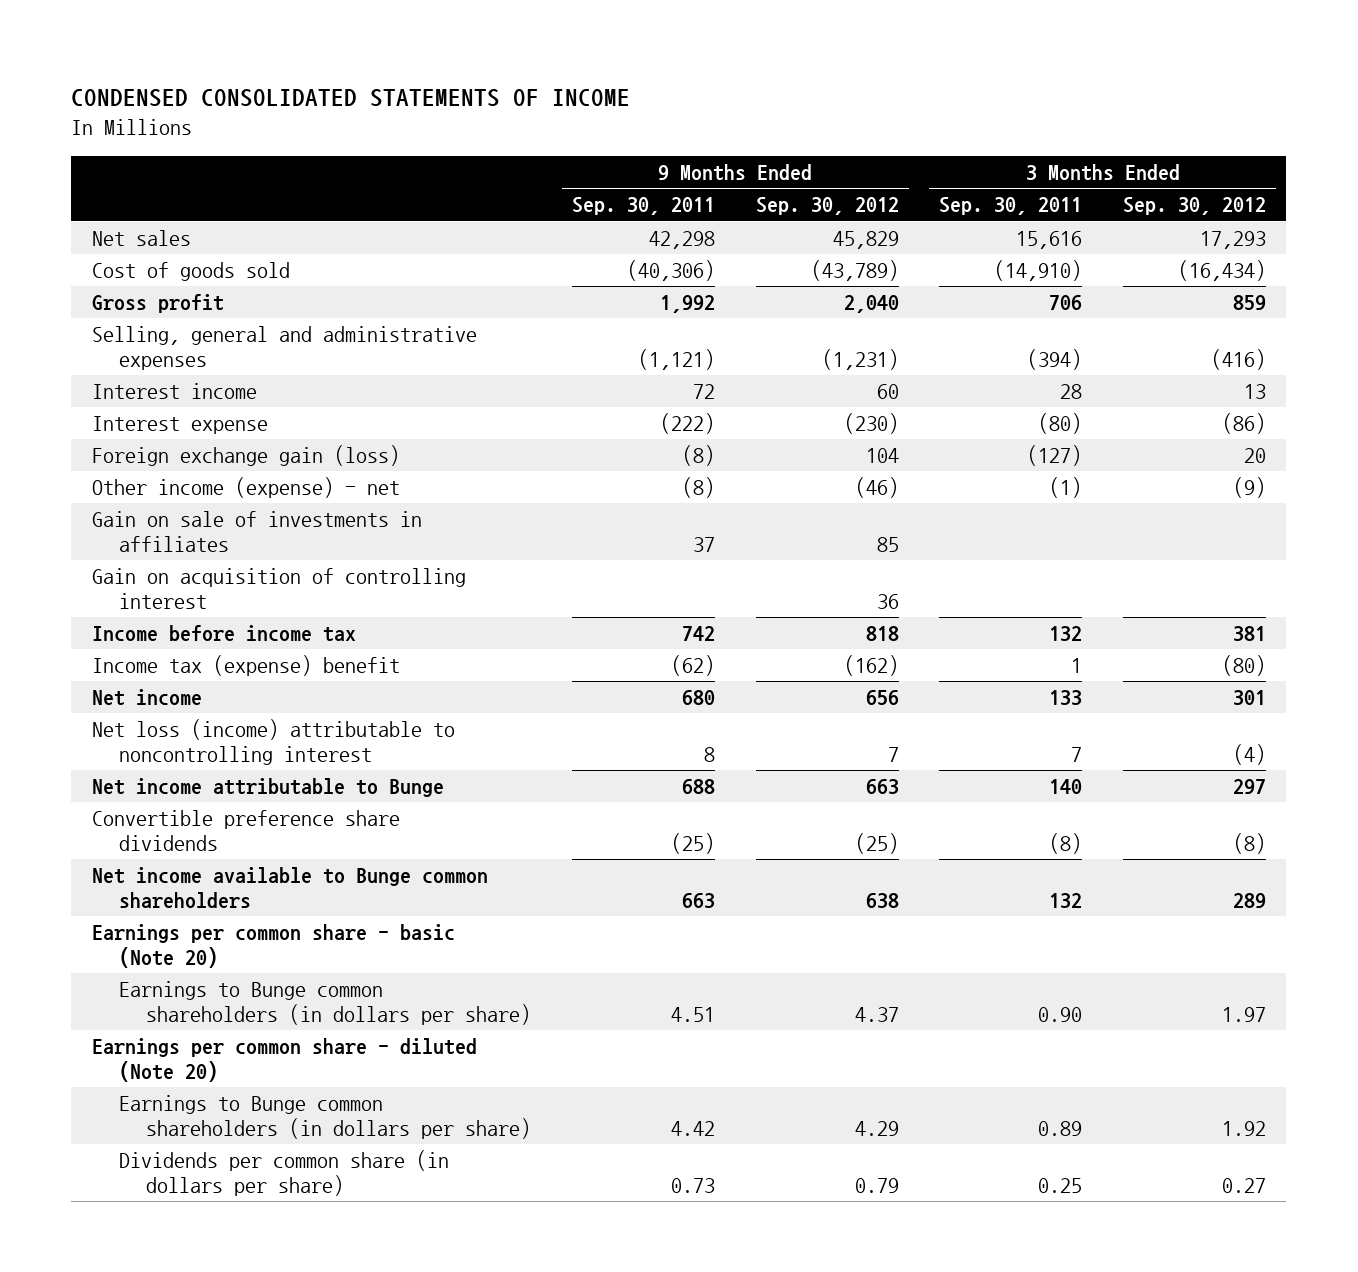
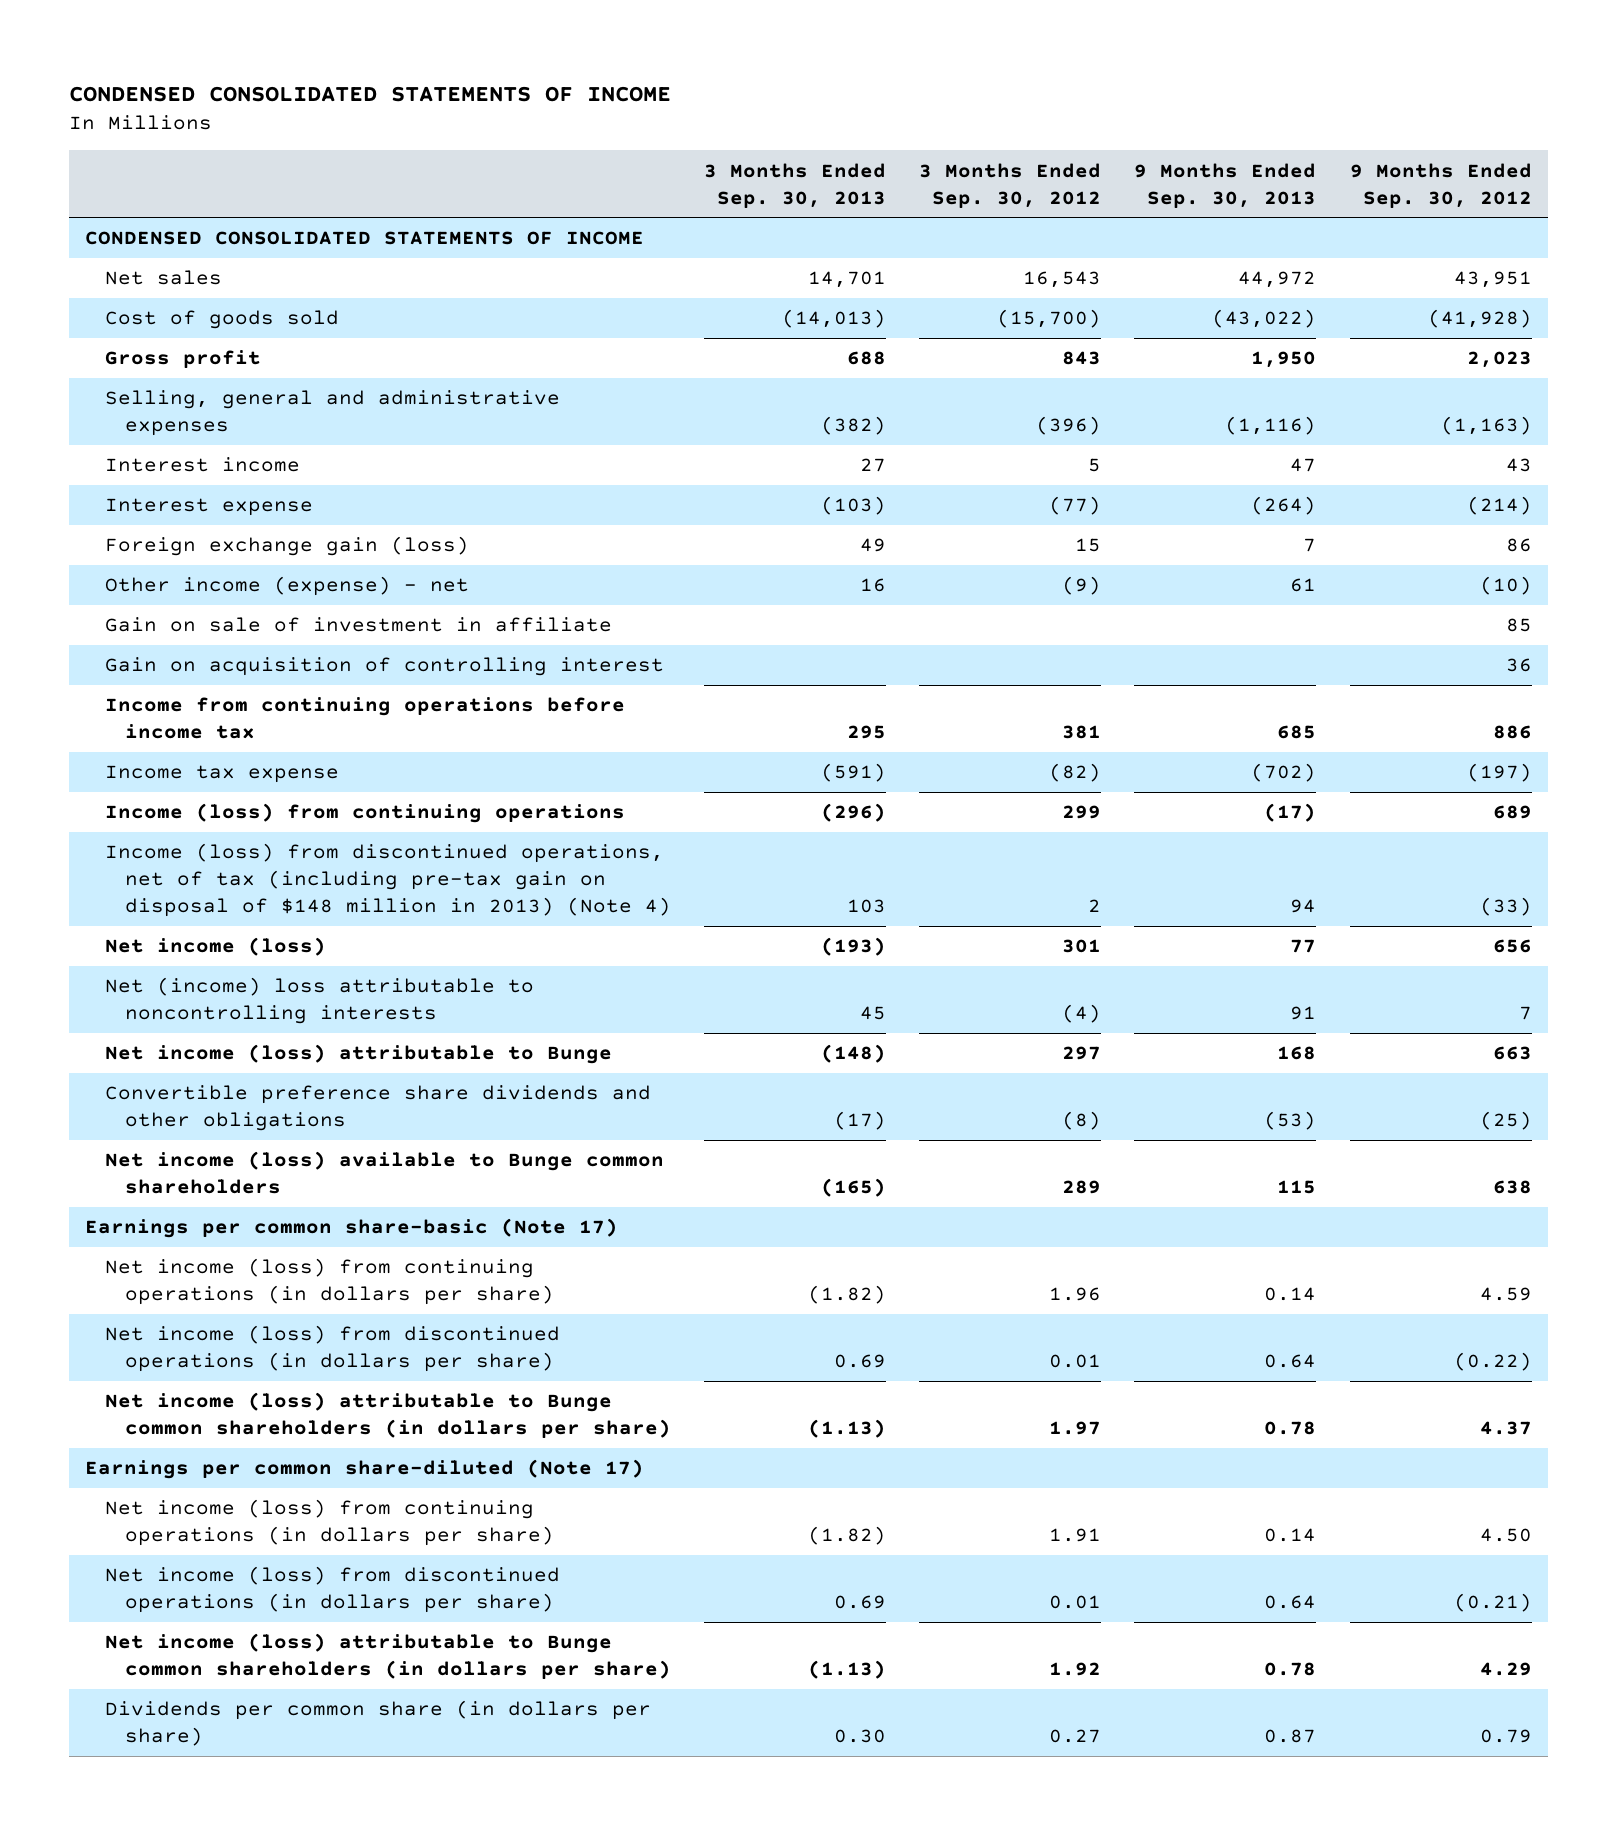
- | 9 Months Ended Sep. 30, 2011 | 9 Months Ended Sep. 30, 2012 | 3 Months Ended Sep. 30, 2011 | 3 Months Ended Sep. 30, 2012
+ | 3 Months Ended Sep. 30, 2013 | 3 Months Ended Sep. 30, 2012 | 9 Months Ended Sep. 30, 2013 | 9 Months Ended Sep. 30, 2012
- Net sales | 42,298 | 45,829 | 15,616 | 17,293
- Cost of goods sold | (40,306) | (43,789) | (14,910) | (16,434)
- Gross profit | 1,992 | 2,040 | 706 | 859
- Selling, general and administrative expenses | (1,121) | (1,231) | (394) | (416)
- Interest income | 72 | 60 | 28 | 13
- Interest expense | (222) | (230) | (80) | (86)
- Foreign exchange gain (loss) | (8) | 104 | (127) | 20
- Other income (expense) - net | (8) | (46) | (1) | (9)
- Gain on sale of investments in affiliates | 37 | 85 | |
+ CONDENSED CONSOLIDATED STATEMENTS OF INCOME
+ Net sales | 14,701 | 16,543 | 44,972 | 43,951
+ Cost of goods sold | (14,013) | (15,700) | (43,022) | (41,928)
+ Gross profit | 688 | 843 | 1,950 | 2,023
+ Selling, general and administrative expenses | (382) | (396) | (1,116) | (1,163)
+ Interest income | 27 | 5 | 47 | 43
+ Interest expense | (103) | (77) | (264) | (214)
+ Foreign exchange gain (loss) | 49 | 15 | 7 | 86
+ Other income (expense) - net | 16 | (9) | 61 | (10)
+ Gain on sale of investment in affiliate | | | | 85
- Income before income tax | 742 | 818 | 132 | 381
- Income tax (expense) benefit | (62) | (162) | 1 | (80)
- Net income | 680 | 656 | 133 | 301
- Net loss (income) attributable to noncontrolling interest | 8 | 7 | 7 | (4)
- Net income attributable to Bunge | 688 | 663 | 140 | 297
- Convertible preference share dividends | (25) | (25) | (8) | (8)
- Net income available to Bunge common shareholders | 663 | 638 | 132 | 289
- Earnings per common share - basic (Note 20)
- Earnings to Bunge common shareholders (in dollars per share) | 4.51 | 4.37 | 0.90 | 1.97
- Earnings per common share - diluted (Note 20)
- Earnings to Bunge common shareholders (in dollars per share) | 4.42 | 4.29 | 0.89 | 1.92
+ Income from continuing operations before income tax | 295 | 381 | 685 | 886
+ Income tax expense | (591) | (82) | (702) | (197)
+ Income (loss) from continuing operations | (296) | 299 | (17) | 689
+ Income (loss) from discontinued operations, net of tax (including pre-tax gain on disposal of $148 million in 2013) (Note 4) | 103 | 2 | 94 | (33)
+ Net income (loss) | (193) | 301 | 77 | 656
+ Net (income) loss attributable to noncontrolling interests | 45 | (4) | 91 | 7
+ Net income (loss) attributable to Bunge | (148) | 297 | 168 | 663
+ Convertible preference share dividends and other obligations | (17) | (8) | (53) | (25)
+ Net income (loss) available to Bunge common shareholders | (165) | 289 | 115 | 638
+ Earnings per common share-basic (Note 17)
+ Net income (loss) from continuing operations (in dollars per share) | (1.82) | 1.96 | 0.14 | 4.59
+ Net income (loss) from discontinued operations (in dollars per share) | 0.69 | 0.01 | 0.64 | (0.22)
+ Net income (loss) attributable to Bunge common shareholders (in dollars per share) | (1.13) | 1.97 | 0.78 | 4.37
+ Earnings per common share-diluted (Note 17)
+ Net income (loss) from continuing operations (in dollars per share) | (1.82) | 1.91 | 0.14 | 4.50
+ Net income (loss) from discontinued operations (in dollars per share) | 0.69 | 0.01 | 0.64 | (0.21)
+ Net income (loss) attributable to Bunge common shareholders (in dollars per share) | (1.13) | 1.92 | 0.78 | 4.29

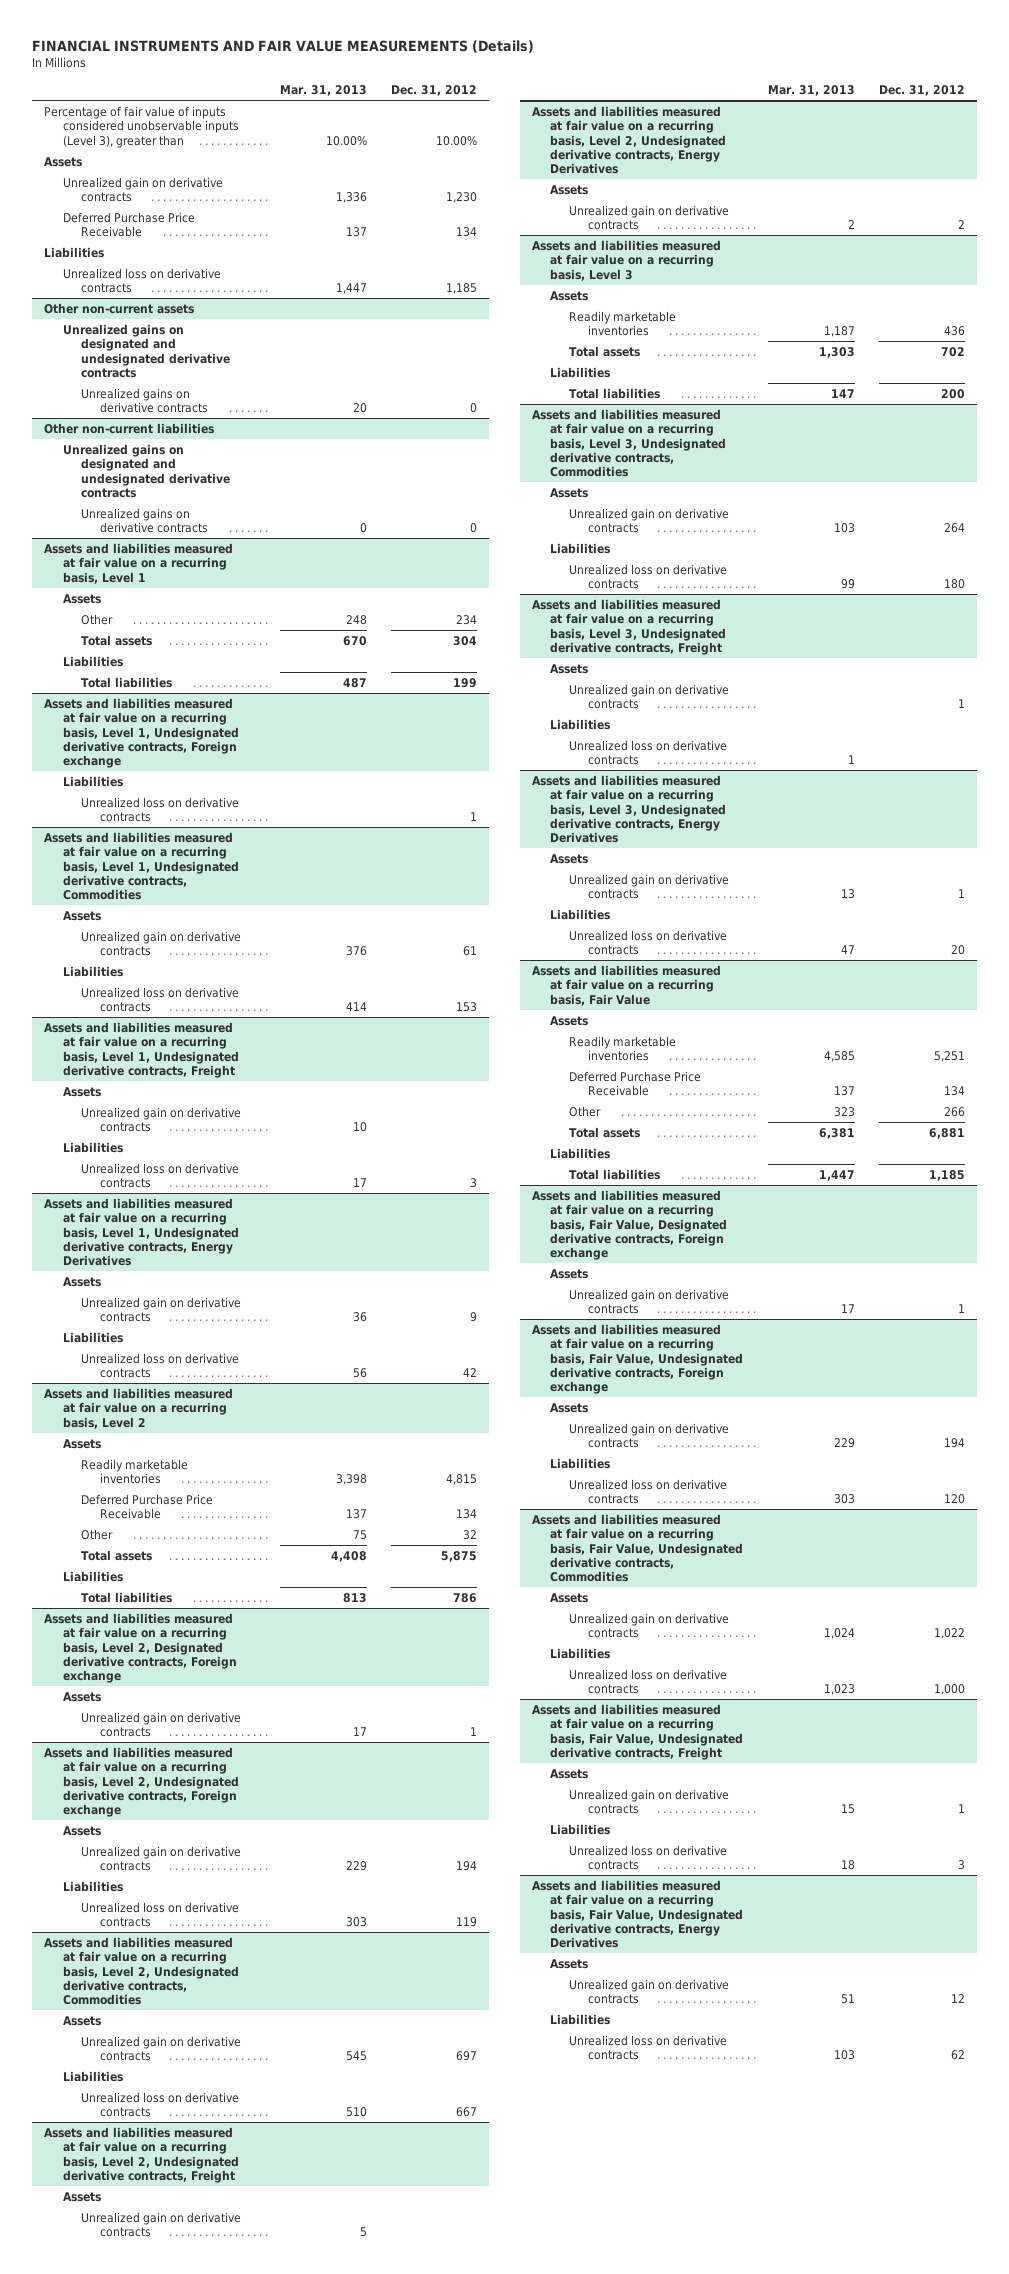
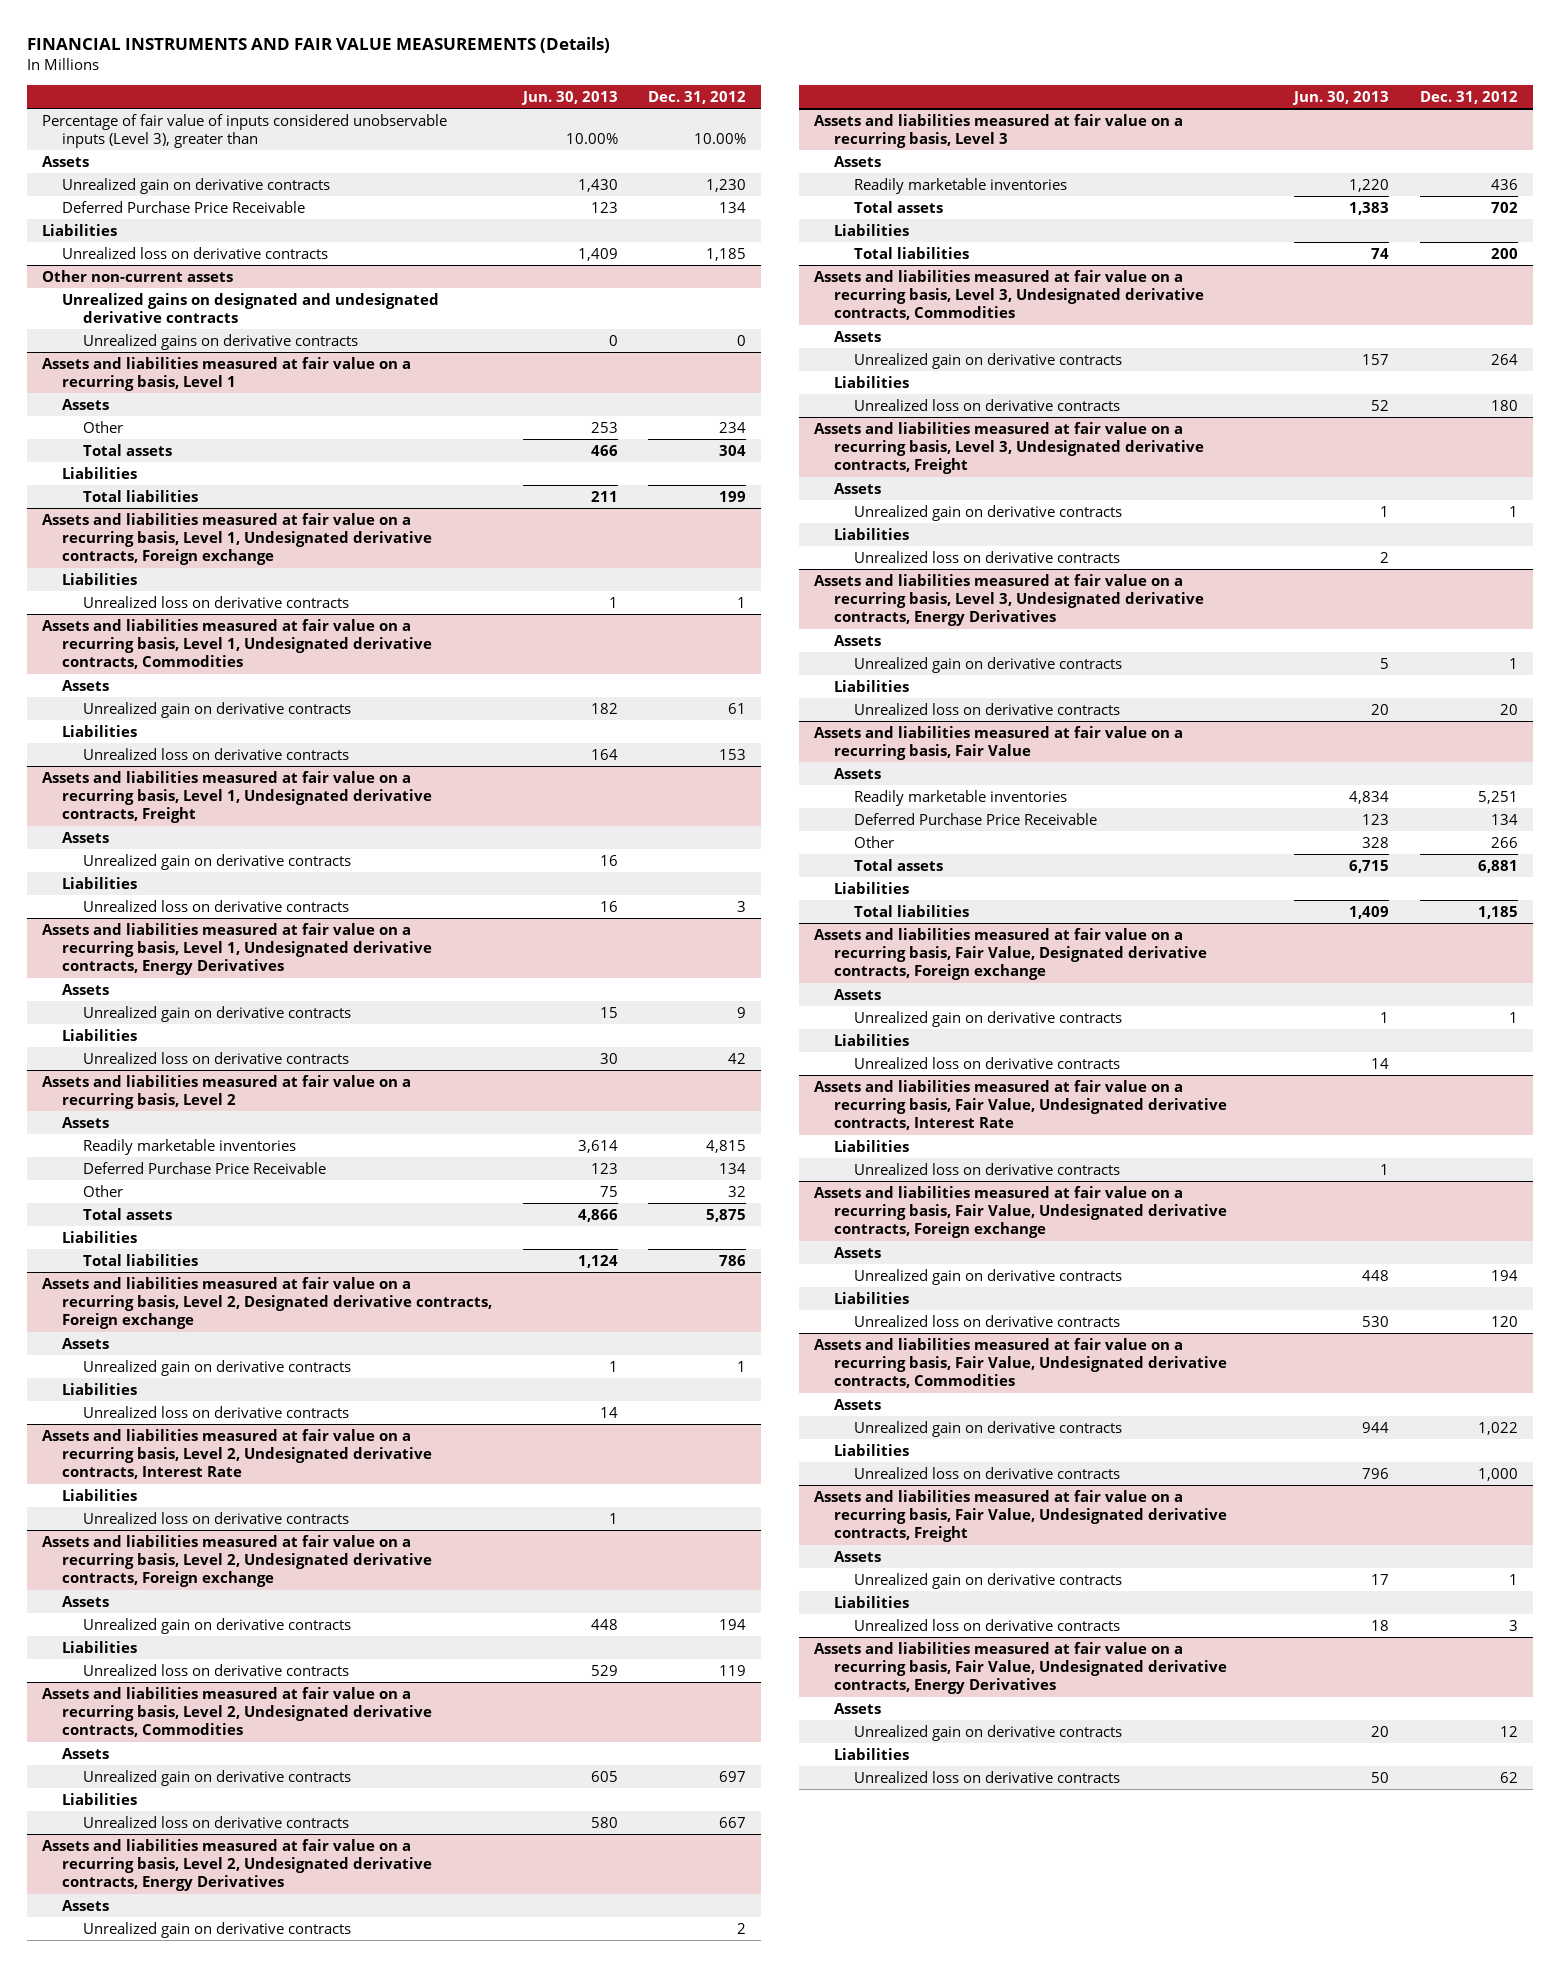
- | Mar. 31, 2013 | Dec. 31, 2012
+ | Jun. 30, 2013 | Dec. 31, 2012
- Other non-current liabilities
- Unrealized gains on designated and undesignated derivative contracts
- Unrealized gains on derivative contracts | 0 | 0
@ Assets and liabilities measured at fair value on a recurring basis, Level 2, Designated derivative contracts, Foreign exchange
+ Liabilities
+ Unrealized loss on derivative contracts | 14 |
+ Assets and liabilities measured at fair value on a recurring basis, Level 2, Undesignated derivative contracts, Interest Rate
+ Liabilities
+ Unrealized loss on derivative contracts | 1 |
- Assets and liabilities measured at fair value on a recurring basis, Level 2, Undesignated derivative contracts, Freight
- Assets
- Unrealized gain on derivative contracts | 5 |
@ Assets and liabilities measured at fair value on a recurring basis, Fair Value, Designated derivative contracts, Foreign exchange
+ Liabilities
+ Unrealized loss on derivative contracts | 14 |
+ Assets and liabilities measured at fair value on a recurring basis, Fair Value, Undesignated derivative contracts, Interest Rate
+ Liabilities
+ Unrealized loss on derivative contracts | 1 |

